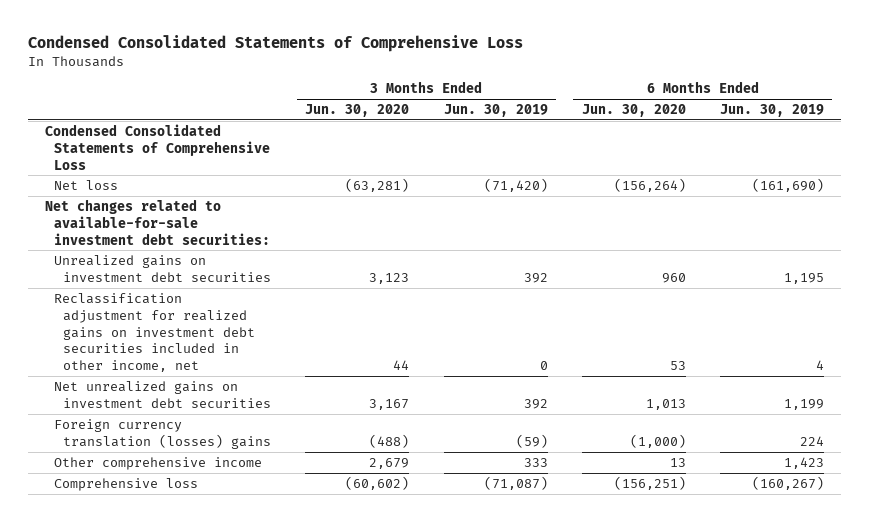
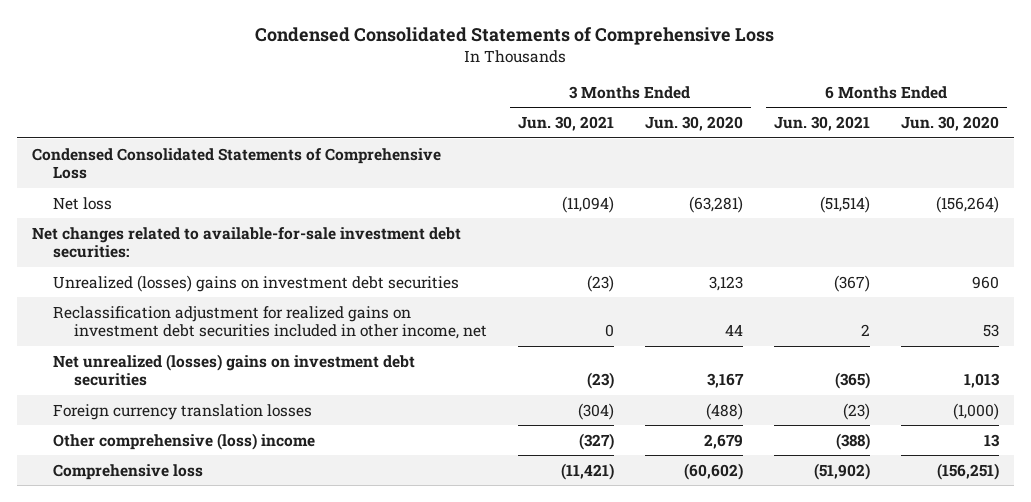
- | 3 Months Ended Jun. 30, 2020 | 3 Months Ended Jun. 30, 2019 | 6 Months Ended Jun. 30, 2020 | 6 Months Ended Jun. 30, 2019
+ | 3 Months Ended Jun. 30, 2021 | 3 Months Ended Jun. 30, 2020 | 6 Months Ended Jun. 30, 2021 | 6 Months Ended Jun. 30, 2020
- Unrealized gains on investment debt securities | 3,123 | 392 | 960 | 1,195
+ Unrealized (losses) gains on investment debt securities | (23) | 3,123 | (367) | 960
- Net unrealized gains on investment debt securities | 3,167 | 392 | 1,013 | 1,199
- Foreign currency translation (losses) gains | (488) | (59) | (1,000) | 224
- Other comprehensive income | 2,679 | 333 | 13 | 1,423
+ Net unrealized (losses) gains on investment debt securities | (23) | 3,167 | (365) | 1,013
+ Foreign currency translation losses | (304) | (488) | (23) | (1,000)
+ Other comprehensive (loss) income | (327) | 2,679 | (388) | 13

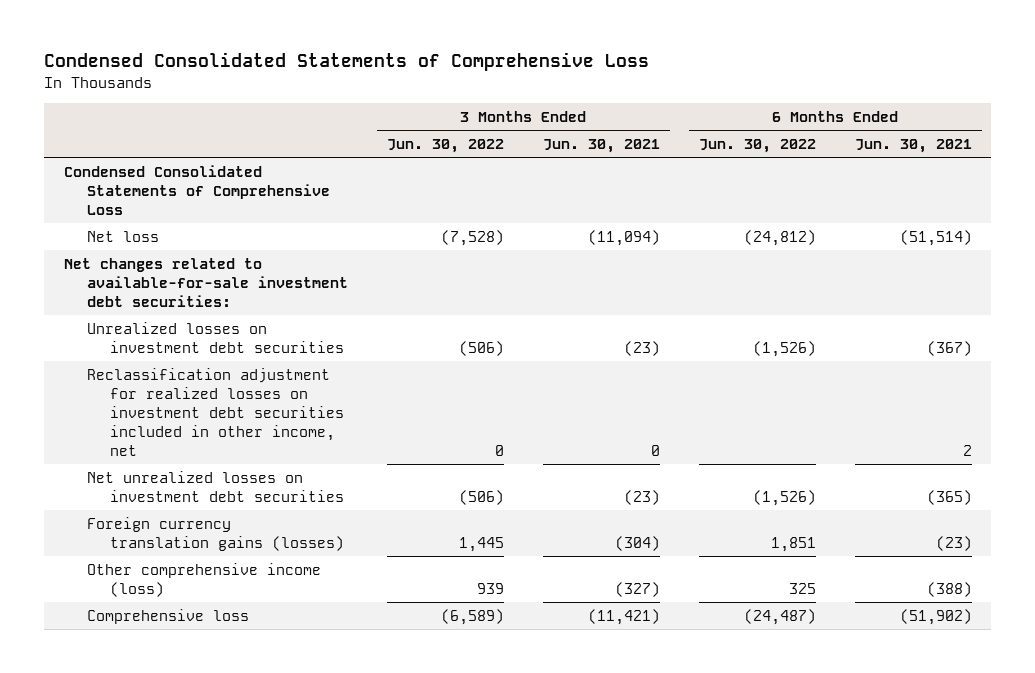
- | 3 Months Ended Jun. 30, 2021 | 3 Months Ended Jun. 30, 2020 | 6 Months Ended Jun. 30, 2021 | 6 Months Ended Jun. 30, 2020
+ | 3 Months Ended Jun. 30, 2022 | 3 Months Ended Jun. 30, 2021 | 6 Months Ended Jun. 30, 2022 | 6 Months Ended Jun. 30, 2021
- Unrealized (losses) gains on investment debt securities | (23) | 3,123 | (367) | 960
- Reclassification adjustment for realized gains on investment debt securities included in other income, net | 0 | 44 | 2 | 53
- Net unrealized (losses) gains on investment debt securities | (23) | 3,167 | (365) | 1,013
- Foreign currency translation losses | (304) | (488) | (23) | (1,000)
- Other comprehensive (loss) income | (327) | 2,679 | (388) | 13
+ Unrealized losses on investment debt securities | (506) | (23) | (1,526) | (367)
+ Reclassification adjustment for realized losses on investment debt securities included in other income, net | 0 | 0 | | 2
+ Net unrealized losses on investment debt securities | (506) | (23) | (1,526) | (365)
+ Foreign currency translation gains (losses) | 1,445 | (304) | 1,851 | (23)
+ Other comprehensive income (loss) | 939 | (327) | 325 | (388)

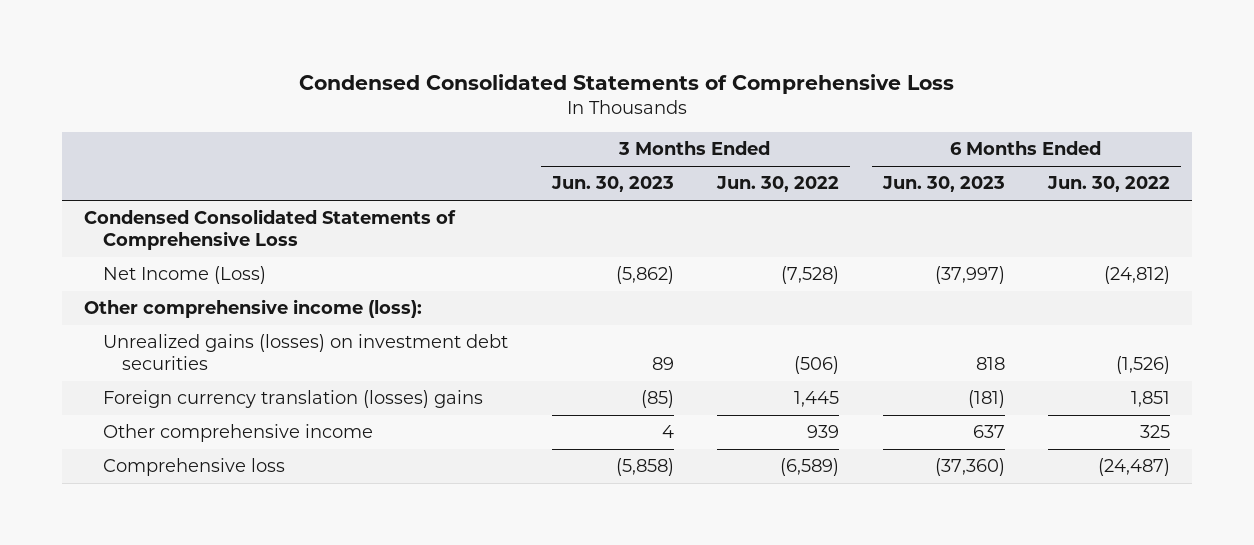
- | 3 Months Ended Jun. 30, 2022 | 3 Months Ended Jun. 30, 2021 | 6 Months Ended Jun. 30, 2022 | 6 Months Ended Jun. 30, 2021
+ | 3 Months Ended Jun. 30, 2023 | 3 Months Ended Jun. 30, 2022 | 6 Months Ended Jun. 30, 2023 | 6 Months Ended Jun. 30, 2022
- Net loss | (7,528) | (11,094) | (24,812) | (51,514)
- Net changes related to available-for-sale investment debt securities:
- Unrealized losses on investment debt securities | (506) | (23) | (1,526) | (367)
- Reclassification adjustment for realized losses on investment debt securities included in other income, net | 0 | 0 | | 2
- Net unrealized losses on investment debt securities | (506) | (23) | (1,526) | (365)
- Foreign currency translation gains (losses) | 1,445 | (304) | 1,851 | (23)
- Other comprehensive income (loss) | 939 | (327) | 325 | (388)
+ Net Income (Loss) | (5,862) | (7,528) | (37,997) | (24,812)
+ Other comprehensive income (loss):
+ Unrealized gains (losses) on investment debt securities | 89 | (506) | 818 | (1,526)
+ Foreign currency translation (losses) gains | (85) | 1,445 | (181) | 1,851
+ Other comprehensive income | 4 | 939 | 637 | 325

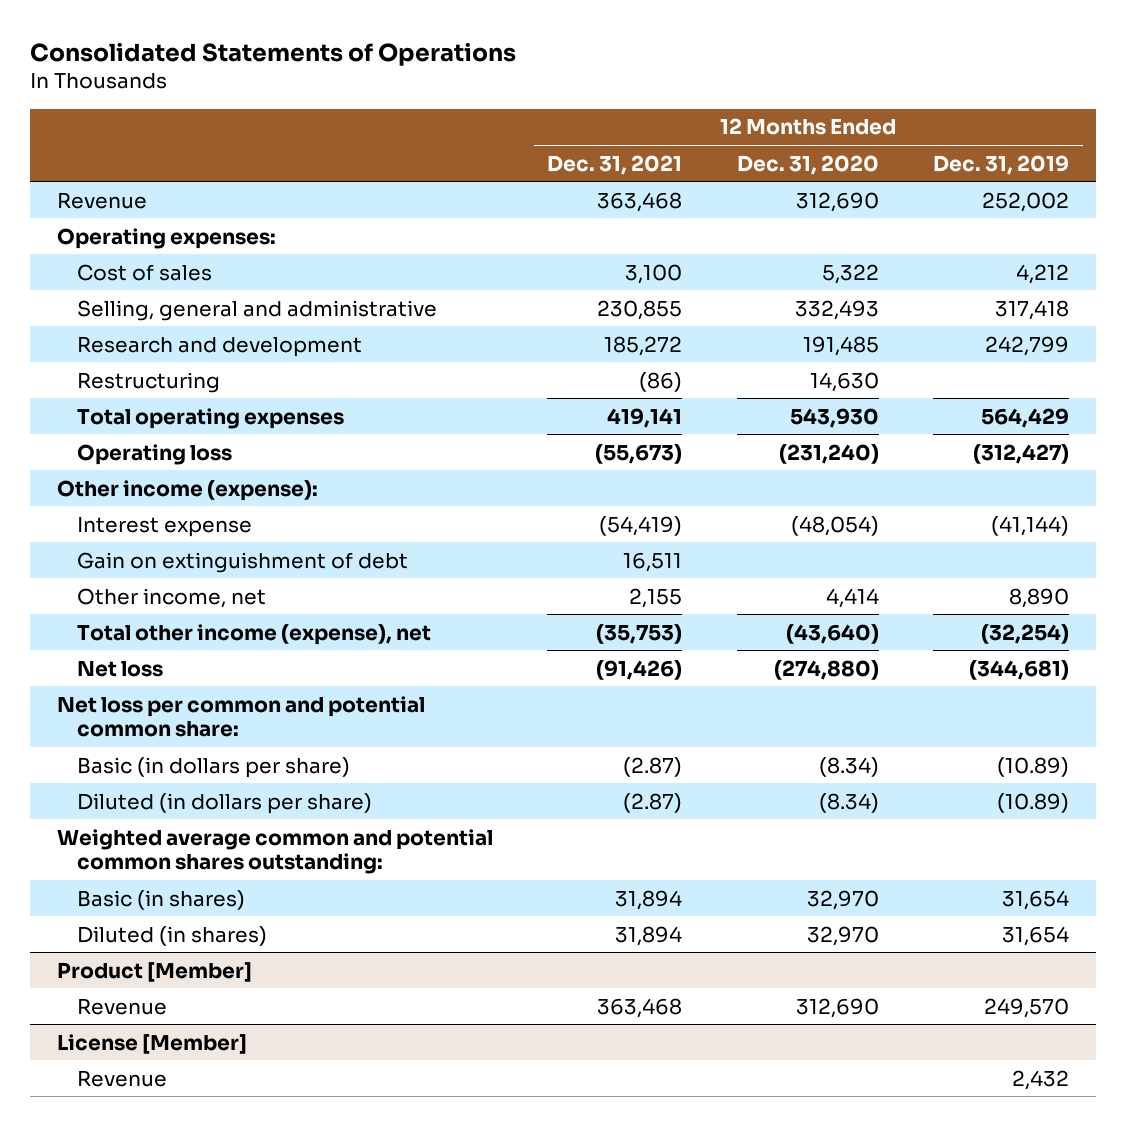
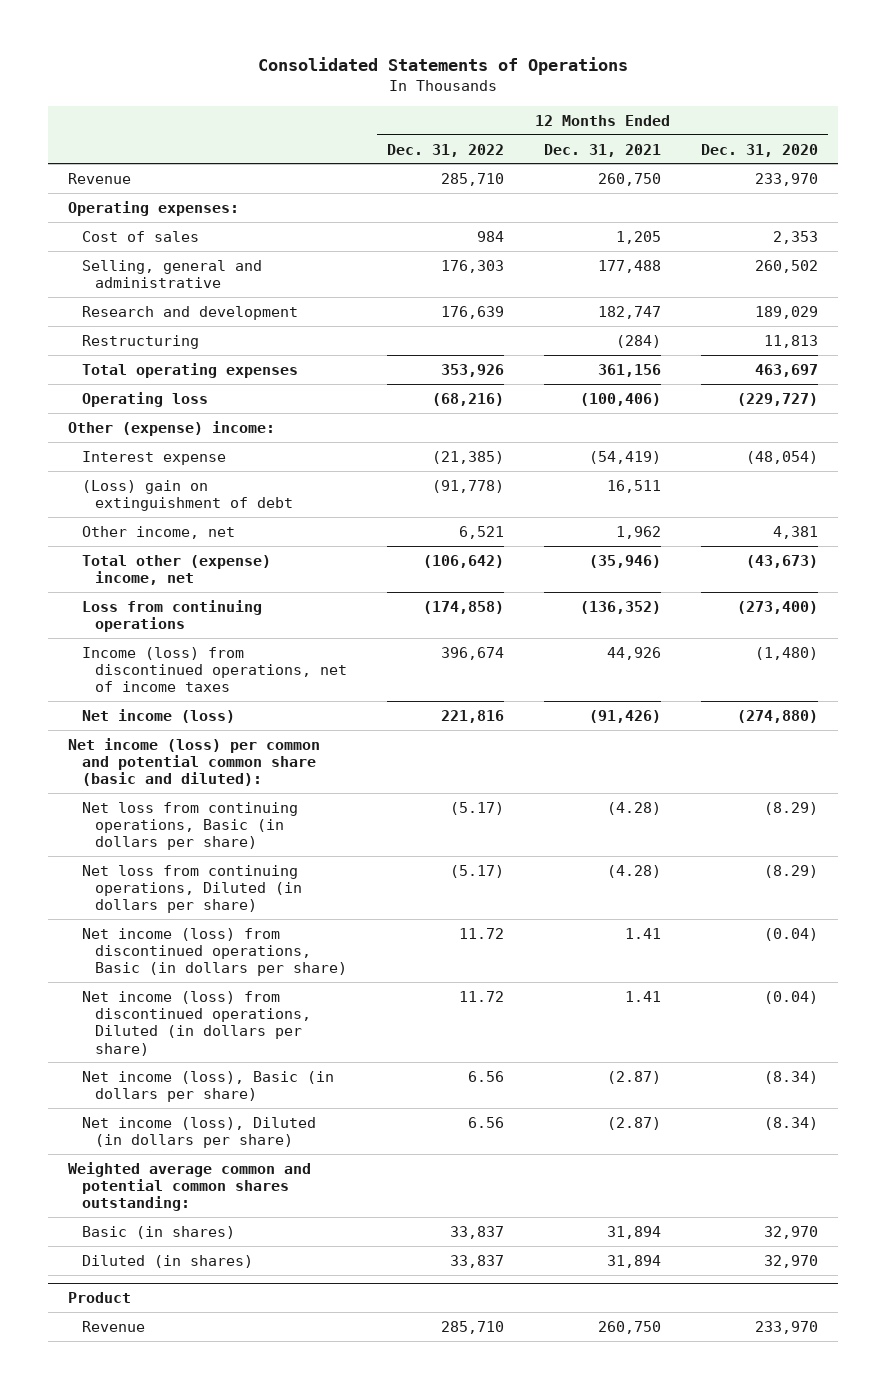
- | 12 Months Ended Dec. 31, 2021 | 12 Months Ended Dec. 31, 2020 | 12 Months Ended Dec. 31, 2019
+ | 12 Months Ended Dec. 31, 2022 | 12 Months Ended Dec. 31, 2021 | 12 Months Ended Dec. 31, 2020
- Revenue | 363,468 | 312,690 | 252,002
+ Revenue | 285,710 | 260,750 | 233,970
- Cost of sales | 3,100 | 5,322 | 4,212
- Selling, general and administrative | 230,855 | 332,493 | 317,418
- Research and development | 185,272 | 191,485 | 242,799
- Restructuring | (86) | 14,630 |
- Total operating expenses | 419,141 | 543,930 | 564,429
- Operating loss | (55,673) | (231,240) | (312,427)
- Other income (expense):
+ Cost of sales | 984 | 1,205 | 2,353
+ Selling, general and administrative | 176,303 | 177,488 | 260,502
+ Research and development | 176,639 | 182,747 | 189,029
+ Restructuring | | (284) | 11,813
+ Total operating expenses | 353,926 | 361,156 | 463,697
+ Operating loss | (68,216) | (100,406) | (229,727)
+ Other (expense) income:
- Gain on extinguishment of debt | 16,511 | |
- Other income, net | 2,155 | 4,414 | 8,890
- Total other income (expense), net | (35,753) | (43,640) | (32,254)
- Net loss | (91,426) | (274,880) | (344,681)
- Net loss per common and potential common share:
- Basic (in dollars per share) | (2.87) | (8.34) | (10.89)
- Diluted (in dollars per share) | (2.87) | (8.34) | (10.89)
+ (Loss) gain on extinguishment of debt | (91,778) | 16,511 |
+ Other income, net | 6,521 | 1,962 | 4,381
+ Total other (expense) income, net | (106,642) | (35,946) | (43,673)
+ Loss from continuing operations | (174,858) | (136,352) | (273,400)
+ Income (loss) from discontinued operations, net of income taxes | 396,674 | 44,926 | (1,480)
+ Net income (loss) | 221,816 | (91,426) | (274,880)
+ Net income (loss) per common and potential common share (basic and diluted):
+ Net loss from continuing operations, Basic (in dollars per share) | (5.17) | (4.28) | (8.29)
+ Net loss from continuing operations, Diluted (in dollars per share) | (5.17) | (4.28) | (8.29)
+ Net income (loss) from discontinued operations, Basic (in dollars per share) | 11.72 | 1.41 | (0.04)
+ Net income (loss) from discontinued operations, Diluted (in dollars per share) | 11.72 | 1.41 | (0.04)
+ Net income (loss), Basic (in dollars per share) | 6.56 | (2.87) | (8.34)
+ Net income (loss), Diluted (in dollars per share) | 6.56 | (2.87) | (8.34)
- Product [Member]
- Revenue | 363,468 | 312,690 | 249,570
- License [Member]
- Revenue | | | 2,432
+ Product
+ Revenue | 285,710 | 260,750 | 233,970

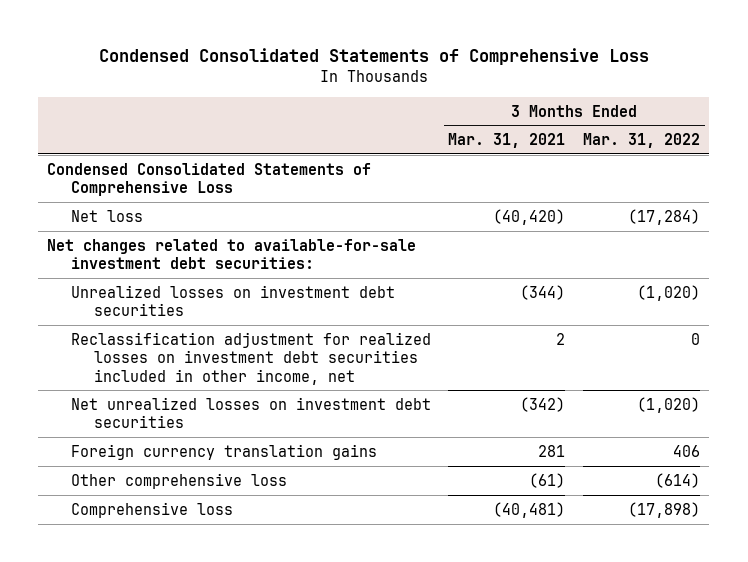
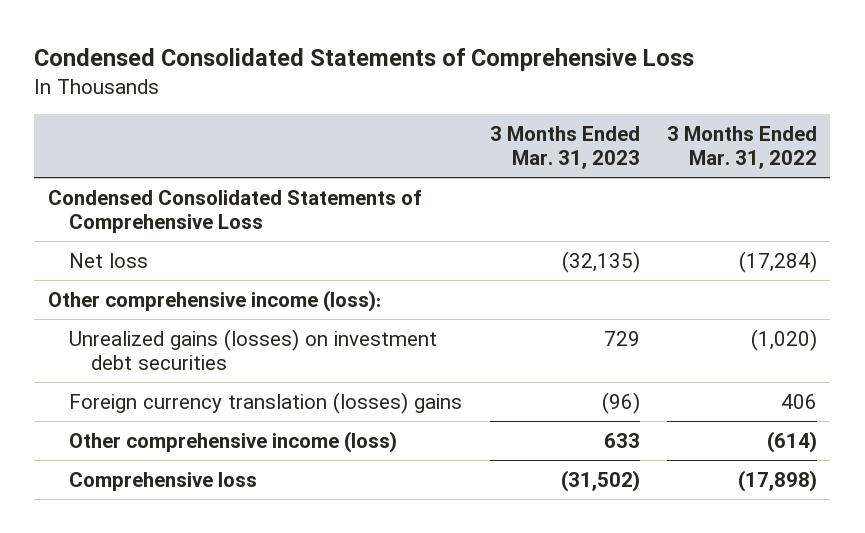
- | 3 Months Ended Mar. 31, 2021 | 3 Months Ended Mar. 31, 2022
+ | 3 Months Ended Mar. 31, 2023 | 3 Months Ended Mar. 31, 2022
- Net changes related to available-for-sale investment debt securities:
- Unrealized losses on investment debt securities | (344) | (1,020)
- Reclassification adjustment for realized losses on investment debt securities included in other income, net | 2 | 0
- Net unrealized losses on investment debt securities | (342) | (1,020)
- Foreign currency translation gains | 281 | 406
- Other comprehensive loss | (61) | (614)
+ Other comprehensive income (loss):
+ Unrealized gains (losses) on investment debt securities | 729 | (1,020)
+ Foreign currency translation (losses) gains | (96) | 406
+ Other comprehensive income (loss) | 633 | (614)

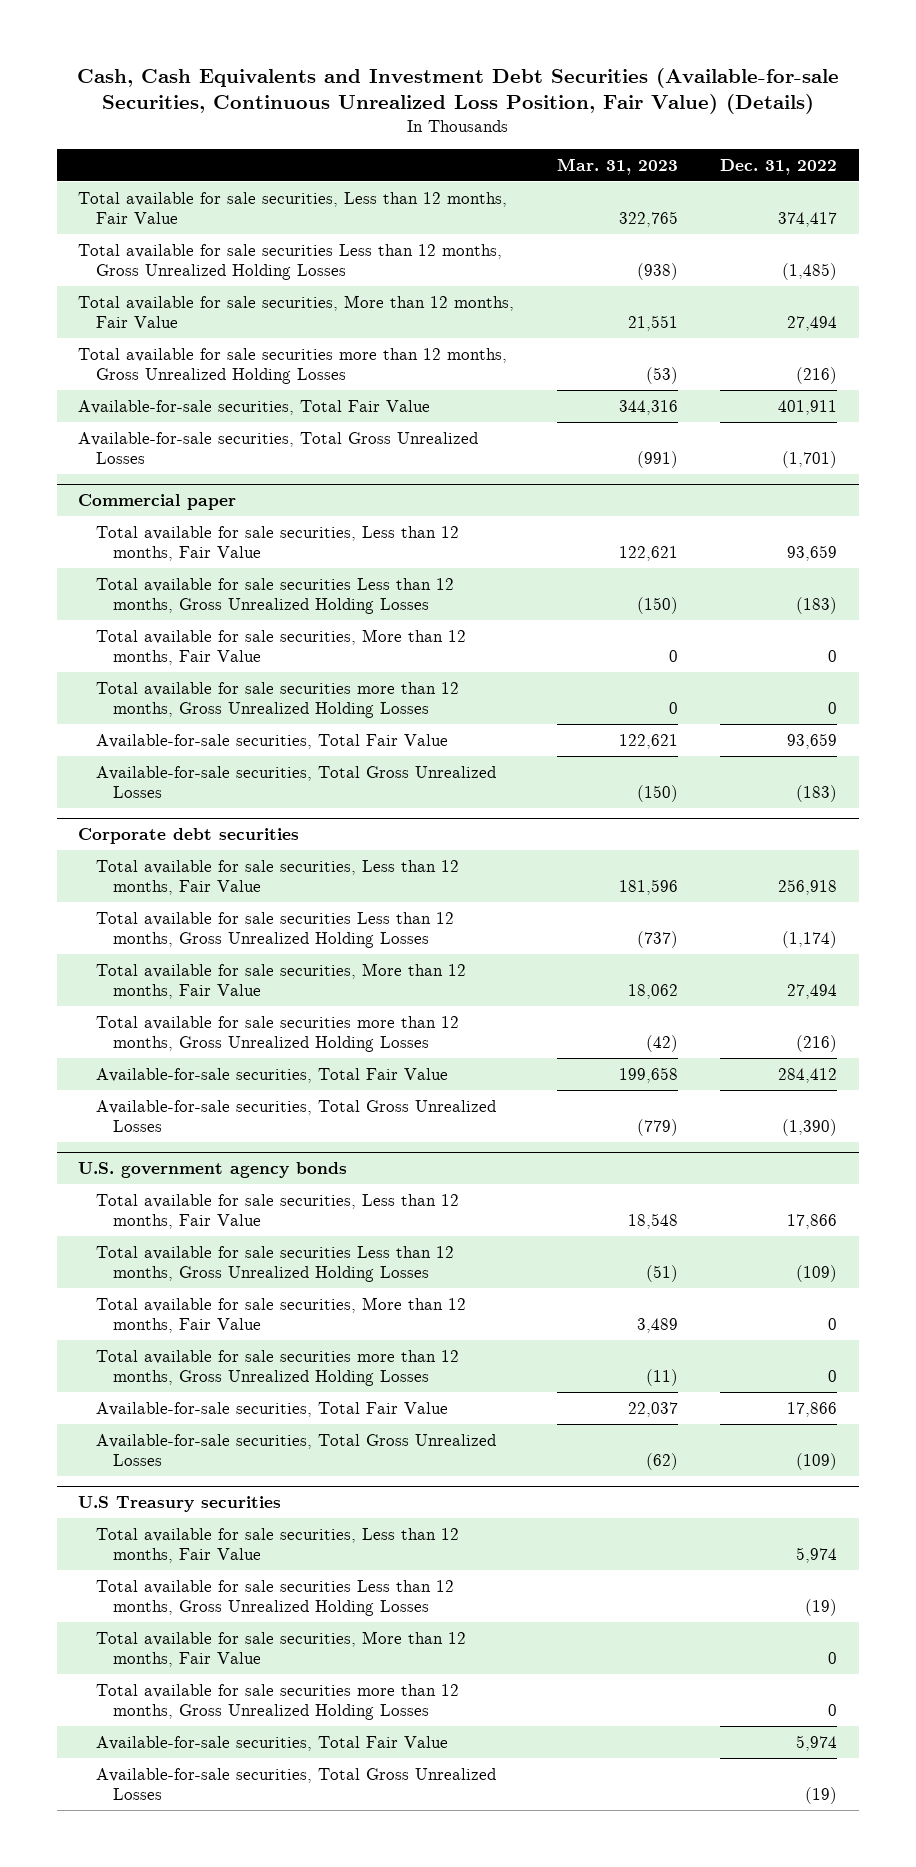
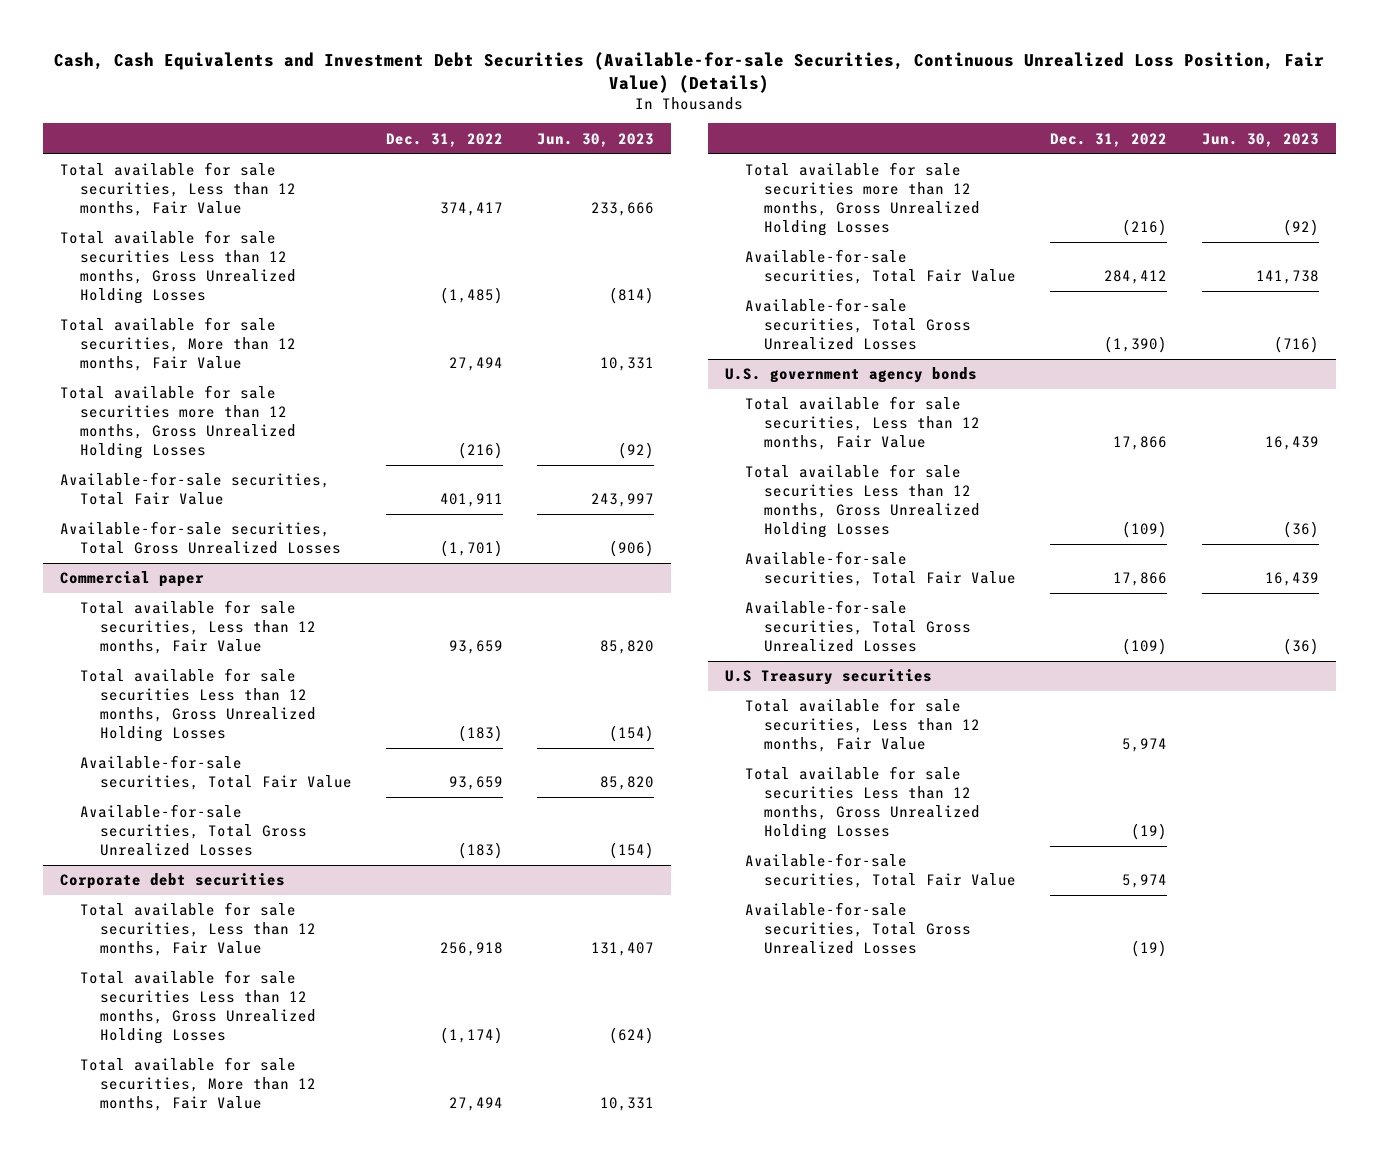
- | Mar. 31, 2023 | Dec. 31, 2022
+ | Dec. 31, 2022 | Jun. 30, 2023
@ Commercial paper
- Total available for sale securities, More than 12 months, Fair Value | 0 | 0
- Total available for sale securities more than 12 months, Gross Unrealized Holding Losses | 0 | 0
@ U.S. government agency bonds
- Total available for sale securities, More than 12 months, Fair Value | 3,489 | 0
- Total available for sale securities more than 12 months, Gross Unrealized Holding Losses | (11) | 0
@ U.S Treasury securities
- Total available for sale securities, More than 12 months, Fair Value | | 0
- Total available for sale securities more than 12 months, Gross Unrealized Holding Losses | | 0

